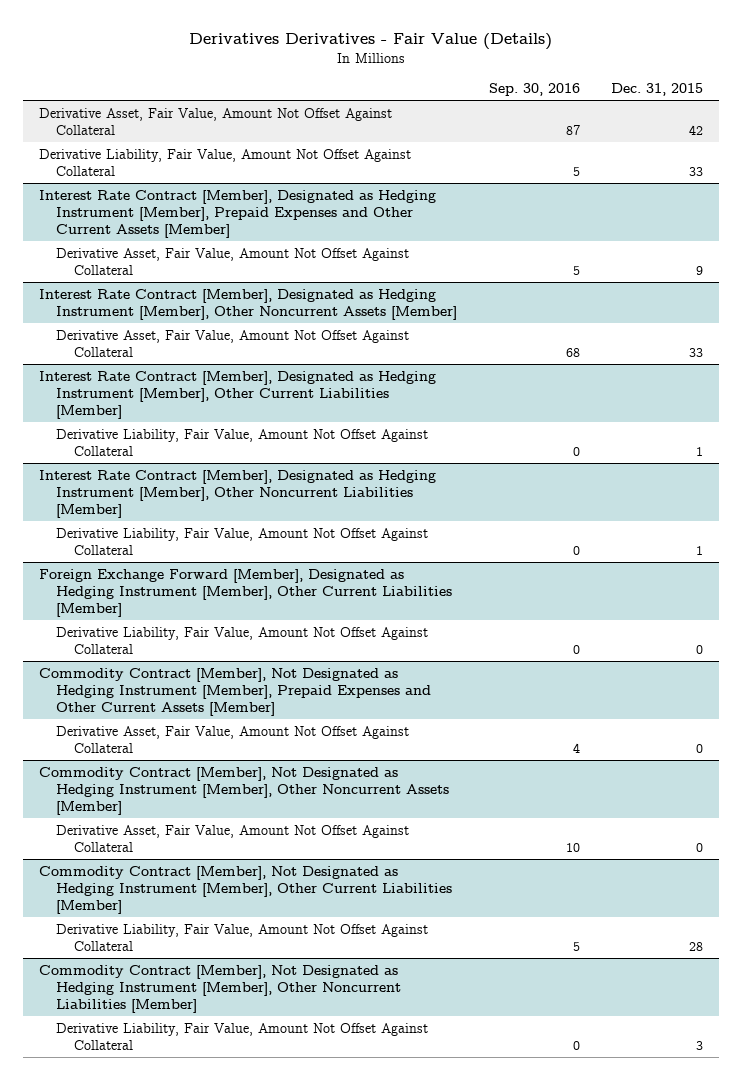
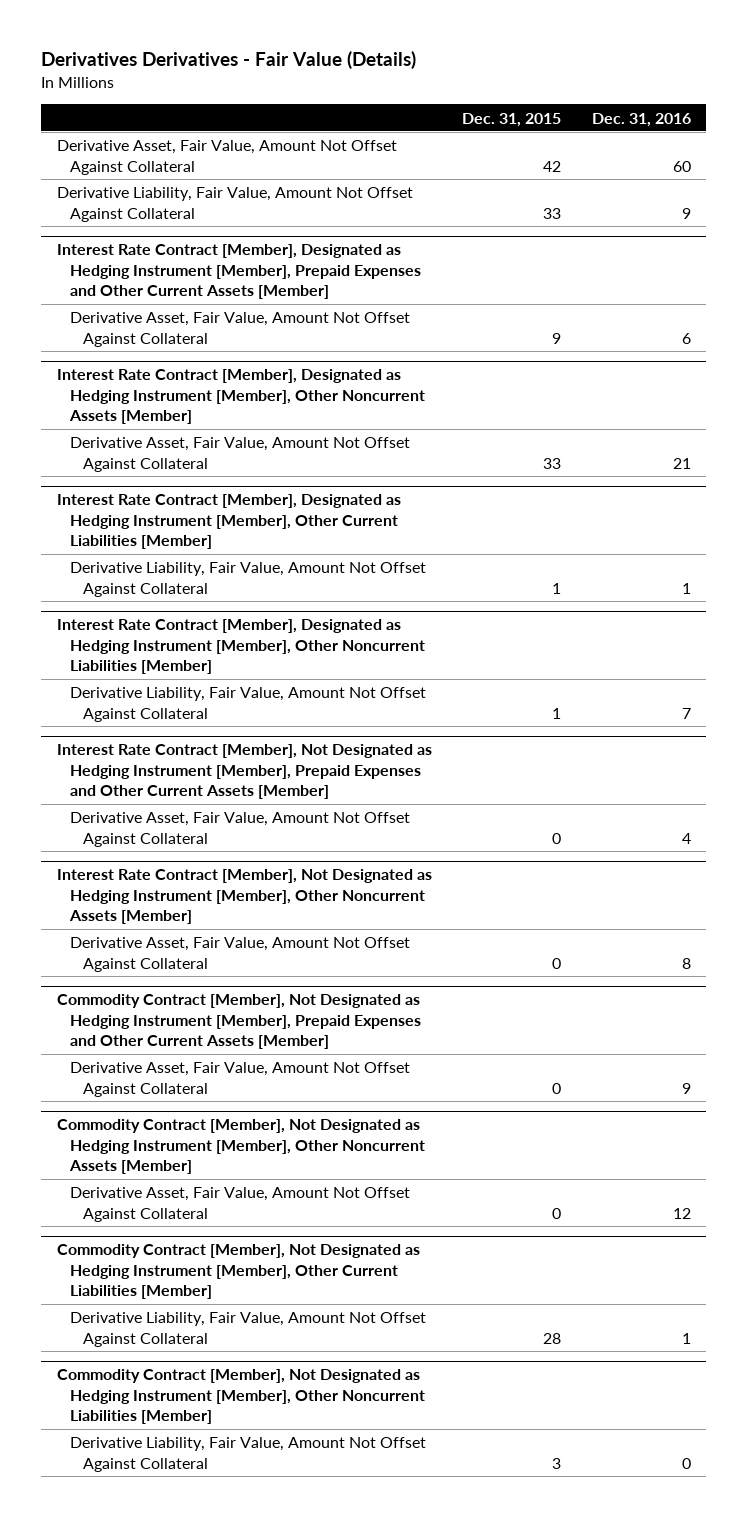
- | Sep. 30, 2016 | Dec. 31, 2015
+ | Dec. 31, 2015 | Dec. 31, 2016
- Foreign Exchange Forward [Member], Designated as Hedging Instrument [Member], Other Current Liabilities [Member]
- Derivative Liability, Fair Value, Amount Not Offset Against Collateral | 0 | 0
+ Interest Rate Contract [Member], Not Designated as Hedging Instrument [Member], Prepaid Expenses and Other Current Assets [Member]
+ Derivative Asset, Fair Value, Amount Not Offset Against Collateral | 0 | 4
+ Interest Rate Contract [Member], Not Designated as Hedging Instrument [Member], Other Noncurrent Assets [Member]
+ Derivative Asset, Fair Value, Amount Not Offset Against Collateral | 0 | 8

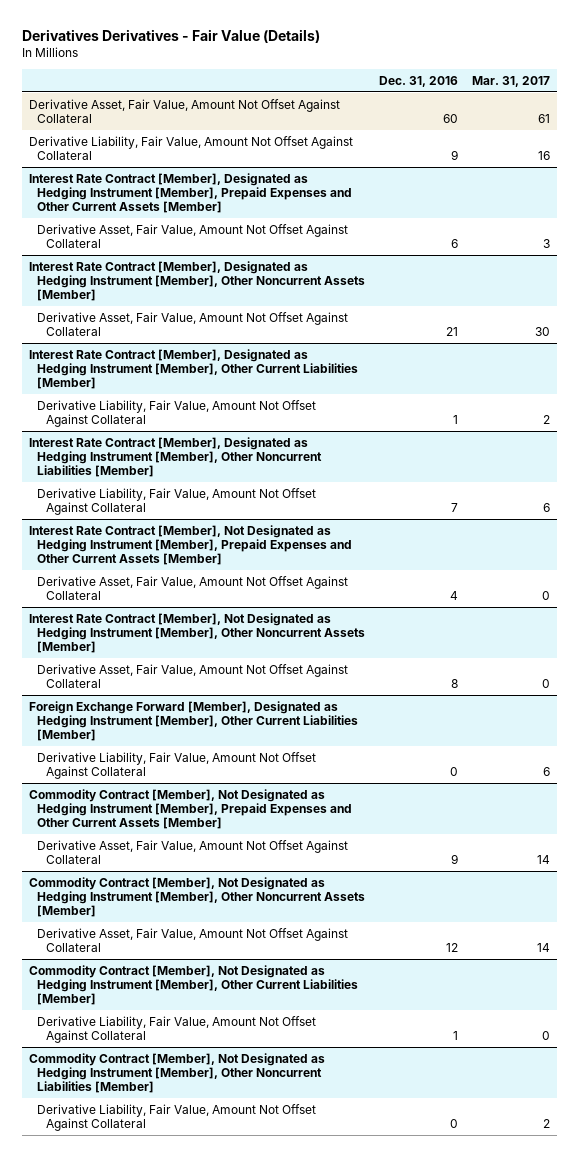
- | Dec. 31, 2015 | Dec. 31, 2016
+ | Dec. 31, 2016 | Mar. 31, 2017
+ Foreign Exchange Forward [Member], Designated as Hedging Instrument [Member], Other Current Liabilities [Member]
+ Derivative Liability, Fair Value, Amount Not Offset Against Collateral | 0 | 6

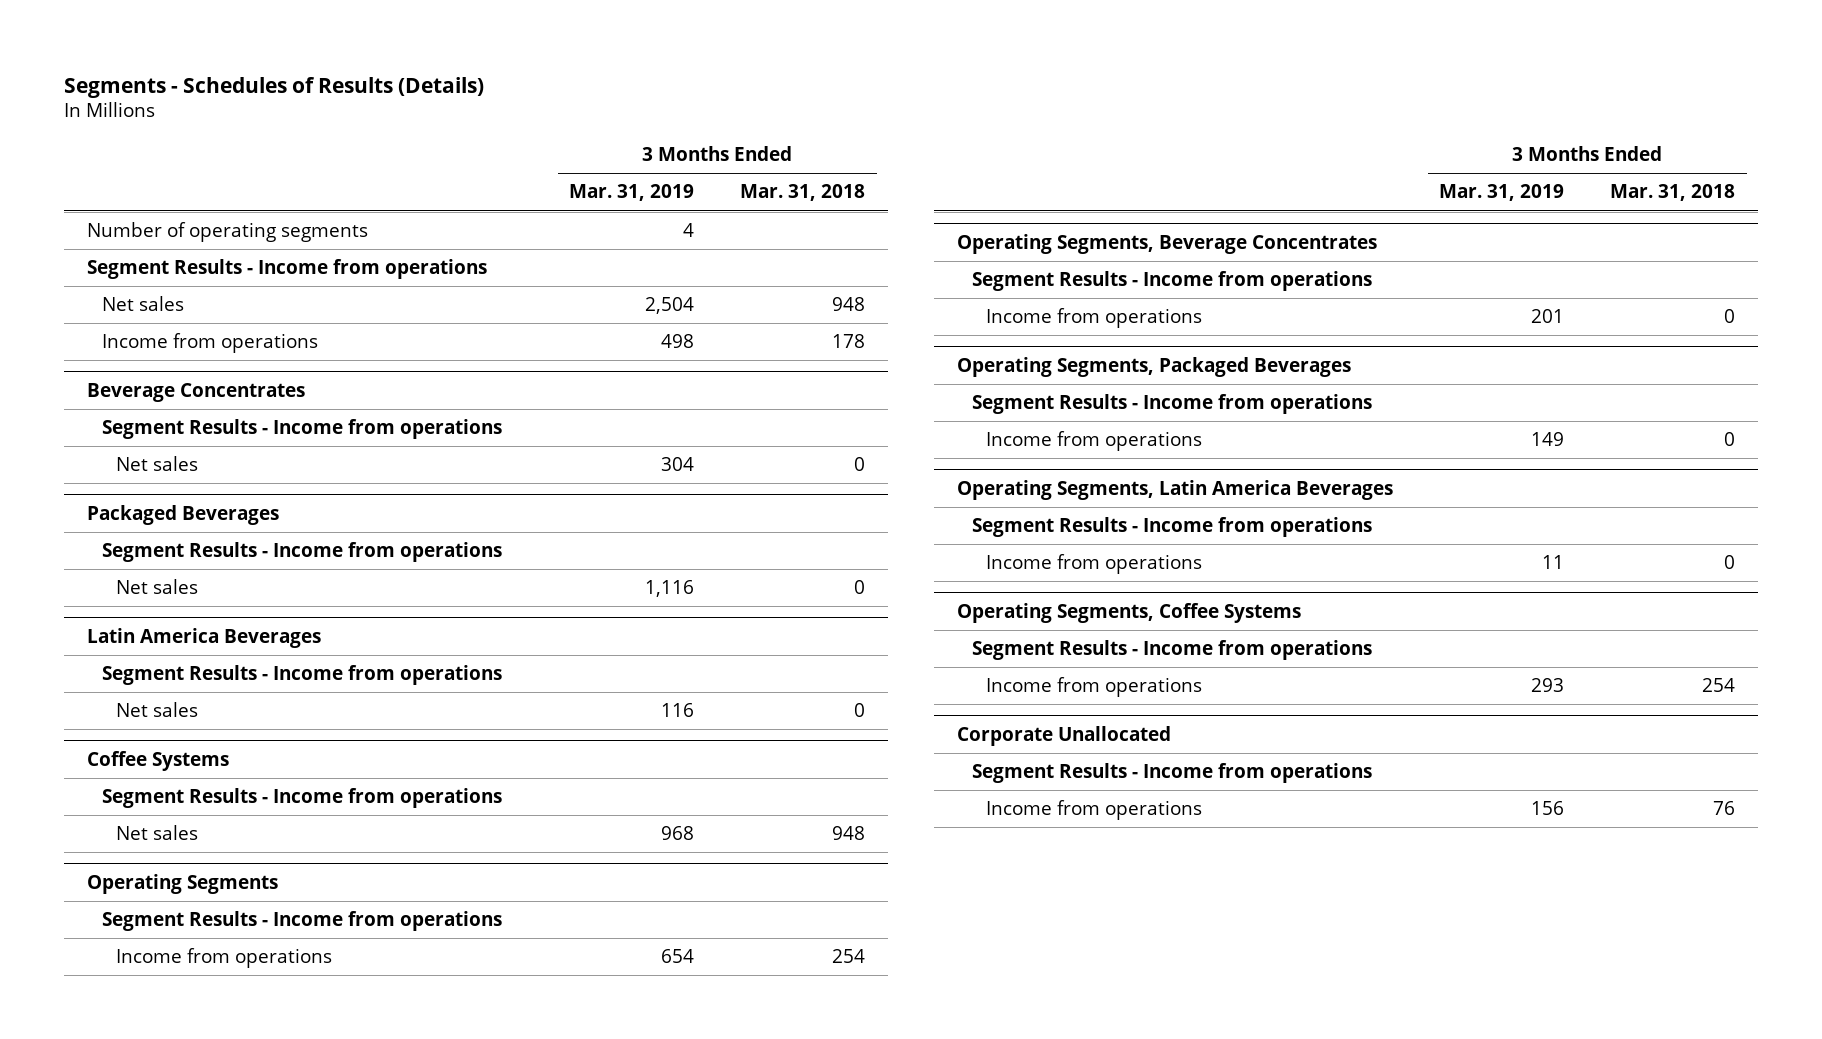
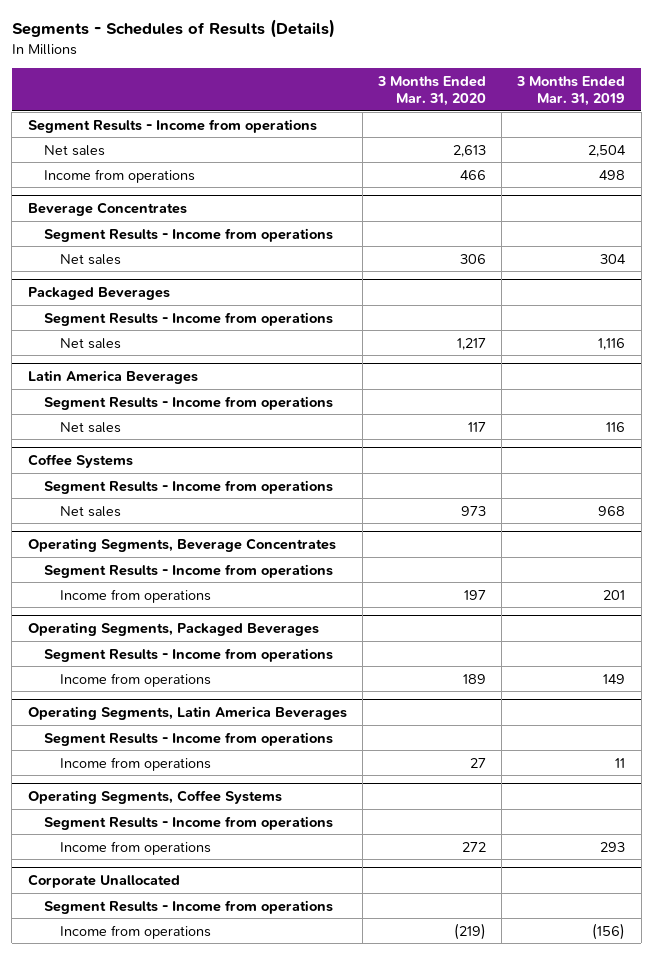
- | 3 Months Ended Mar. 31, 2019 | 3 Months Ended Mar. 31, 2018
+ | 3 Months Ended Mar. 31, 2020 | 3 Months Ended Mar. 31, 2019
- Number of operating segments | 4 |
- Operating Segments
- Segment Results - Income from operations
- Income from operations | 654 | 254
@ Corporate Unallocated
- Income from operations | 156 | 76
+ Income from operations | (219) | (156)

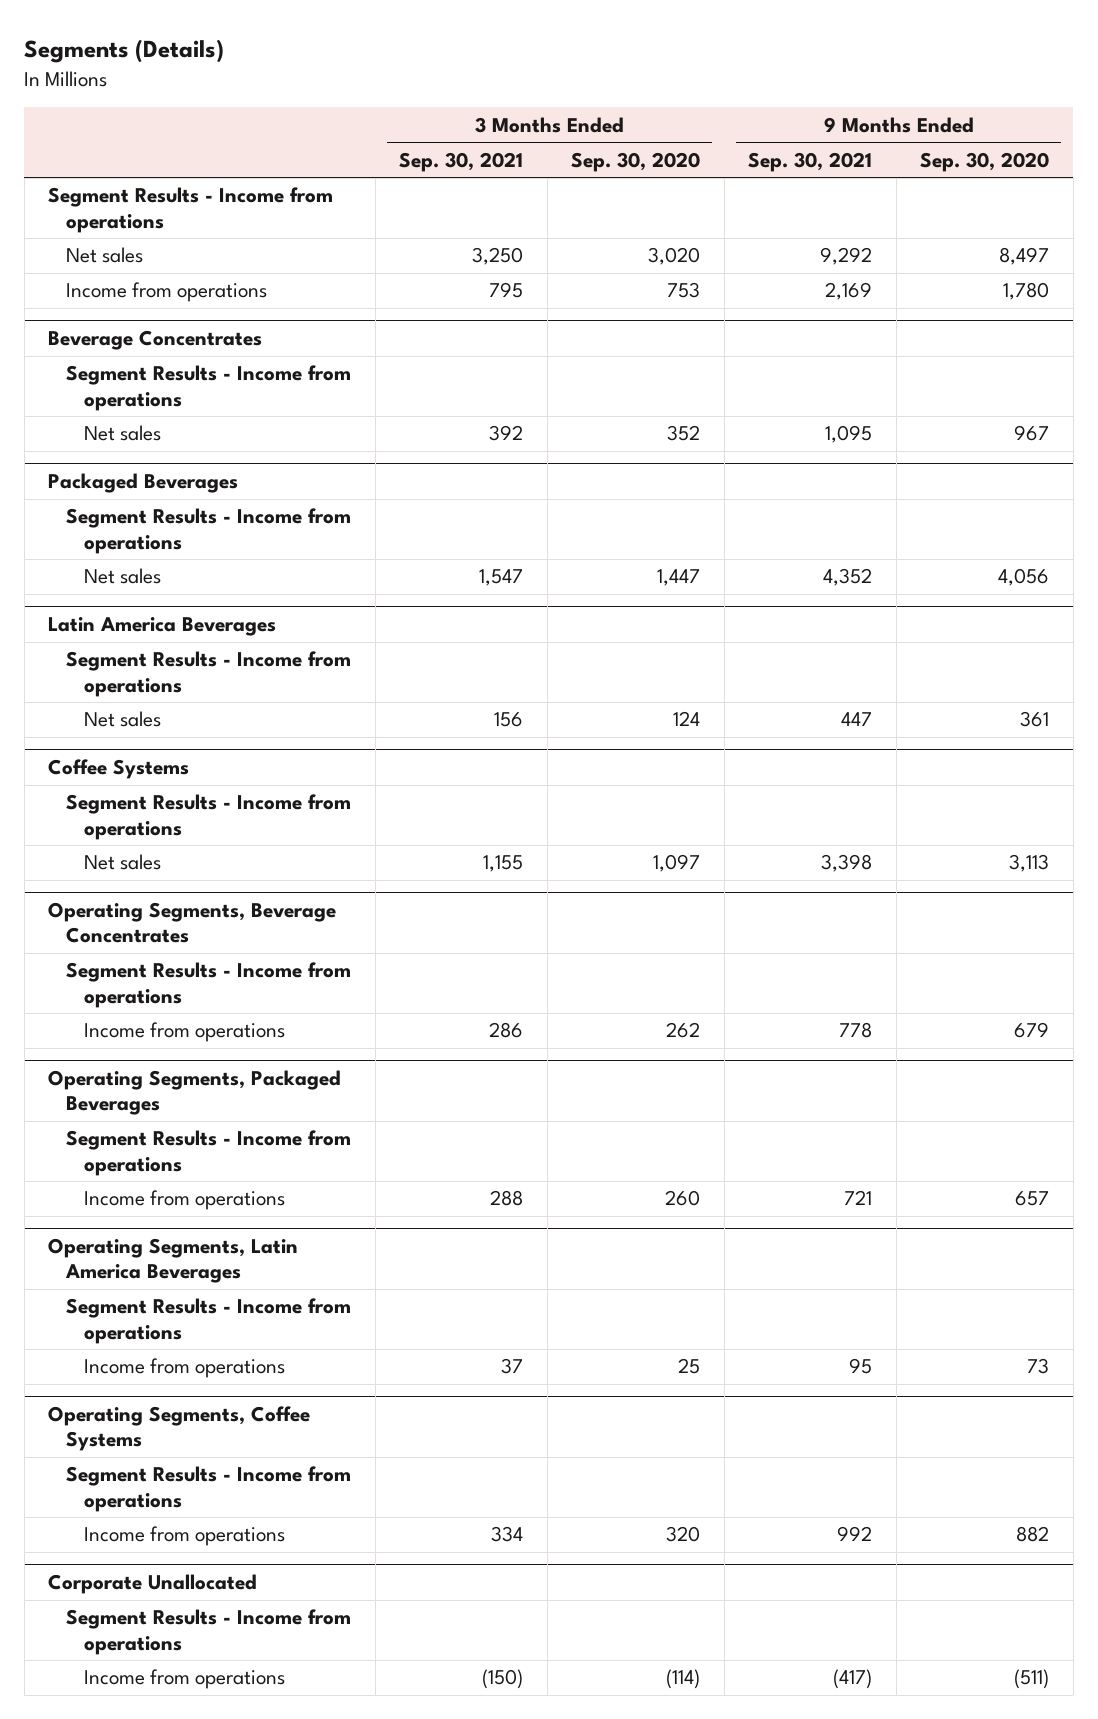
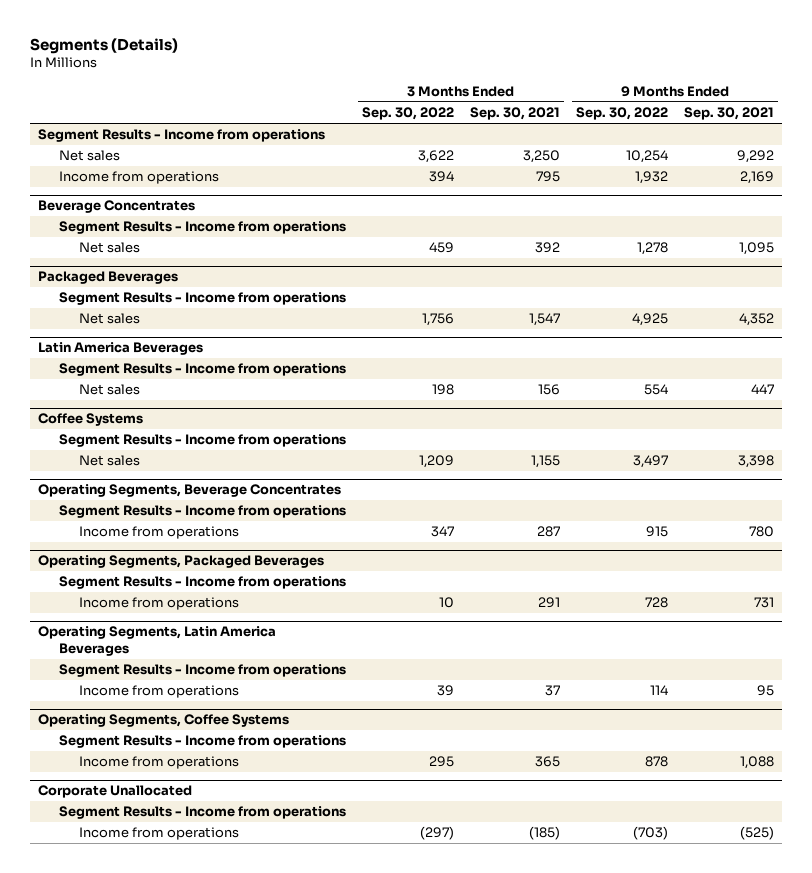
- | 3 Months Ended Sep. 30, 2021 | 3 Months Ended Sep. 30, 2020 | 9 Months Ended Sep. 30, 2021 | 9 Months Ended Sep. 30, 2020
+ | 3 Months Ended Sep. 30, 2022 | 3 Months Ended Sep. 30, 2021 | 9 Months Ended Sep. 30, 2022 | 9 Months Ended Sep. 30, 2021
@ Operating Segments, Beverage Concentrates
- Income from operations | 286 | 262 | 778 | 679
+ Income from operations | 347 | 287 | 915 | 780
@ Operating Segments, Packaged Beverages
- Income from operations | 288 | 260 | 721 | 657
+ Income from operations | 10 | 291 | 728 | 731
@ Operating Segments, Coffee Systems
- Income from operations | 334 | 320 | 992 | 882
+ Income from operations | 295 | 365 | 878 | 1,088
@ Corporate Unallocated
- Income from operations | (150) | (114) | (417) | (511)
+ Income from operations | (297) | (185) | (703) | (525)

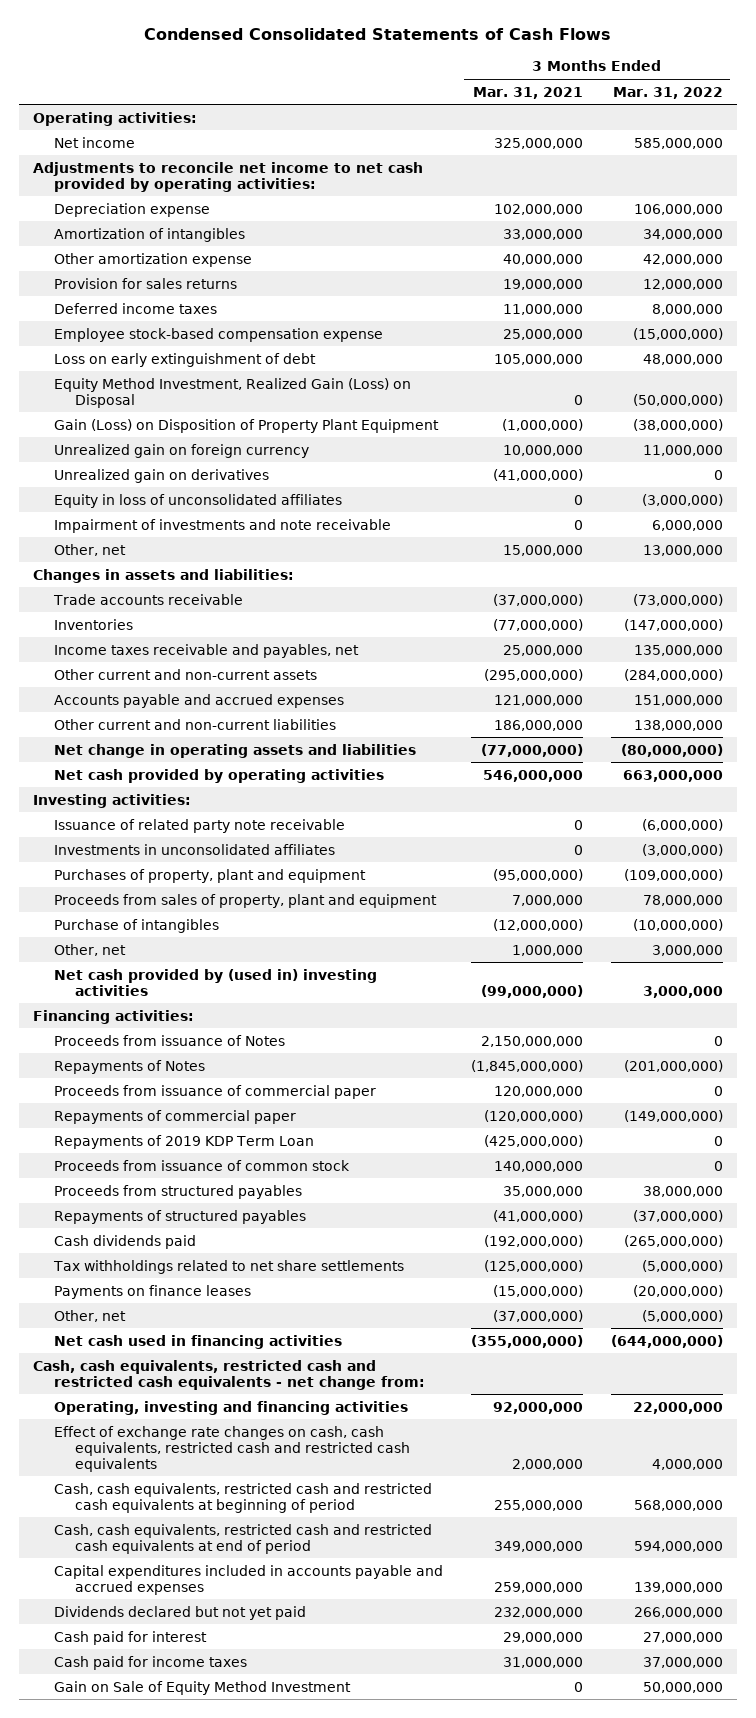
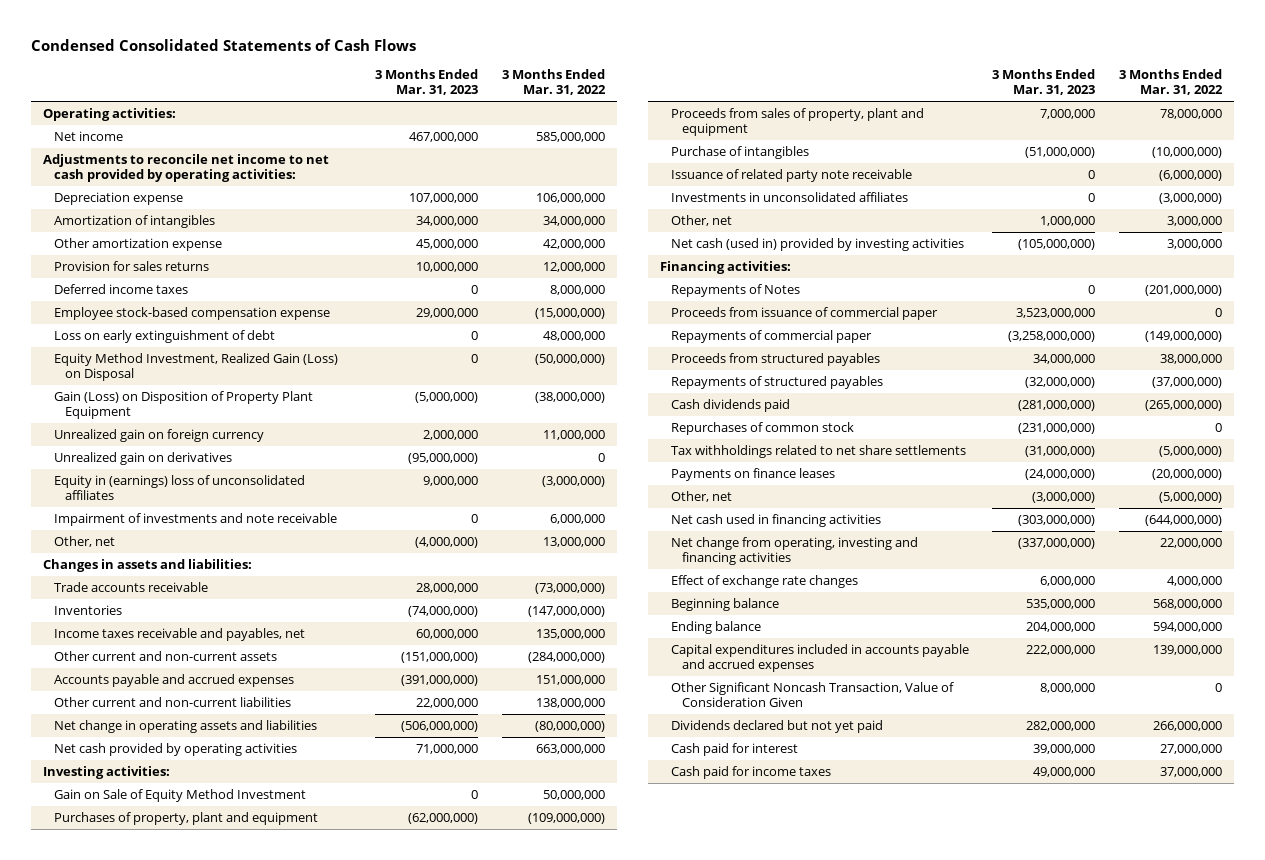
- | 3 Months Ended Mar. 31, 2021 | 3 Months Ended Mar. 31, 2022
+ | 3 Months Ended Mar. 31, 2023 | 3 Months Ended Mar. 31, 2022
- Equity in loss of unconsolidated affiliates | 0 | (3,000,000)
+ Equity in (earnings) loss of unconsolidated affiliates | 9,000,000 | (3,000,000)
moved up: Gain on Sale of Equity Method Investment | 0 | 50,000,000
moved down: Issuance of related party note receivable | 0 | (6,000,000)
moved down: Investments in unconsolidated affiliates | 0 | (3,000,000)
- Net cash provided by (used in) investing activities | (99,000,000) | 3,000,000
+ Net cash (used in) provided by investing activities | (105,000,000) | 3,000,000
- Proceeds from issuance of Notes | 2,150,000,000 | 0
- Repayments of 2019 KDP Term Loan | (425,000,000) | 0
- Proceeds from issuance of common stock | 140,000,000 | 0
+ Repurchases of common stock | (231,000,000) | 0
- Cash, cash equivalents, restricted cash and restricted cash equivalents - net change from:
- Operating, investing and financing activities | 92,000,000 | 22,000,000
- Effect of exchange rate changes on cash, cash equivalents, restricted cash and restricted cash equivalents | 2,000,000 | 4,000,000
- Cash, cash equivalents, restricted cash and restricted cash equivalents at beginning of period | 255,000,000 | 568,000,000
- Cash, cash equivalents, restricted cash and restricted cash equivalents at end of period | 349,000,000 | 594,000,000
+ Net change from operating, investing and financing activities | (337,000,000) | 22,000,000
+ Effect of exchange rate changes | 6,000,000 | 4,000,000
+ Beginning balance | 535,000,000 | 568,000,000
+ Ending balance | 204,000,000 | 594,000,000
+ Other Significant Noncash Transaction, Value of Consideration Given | 8,000,000 | 0

